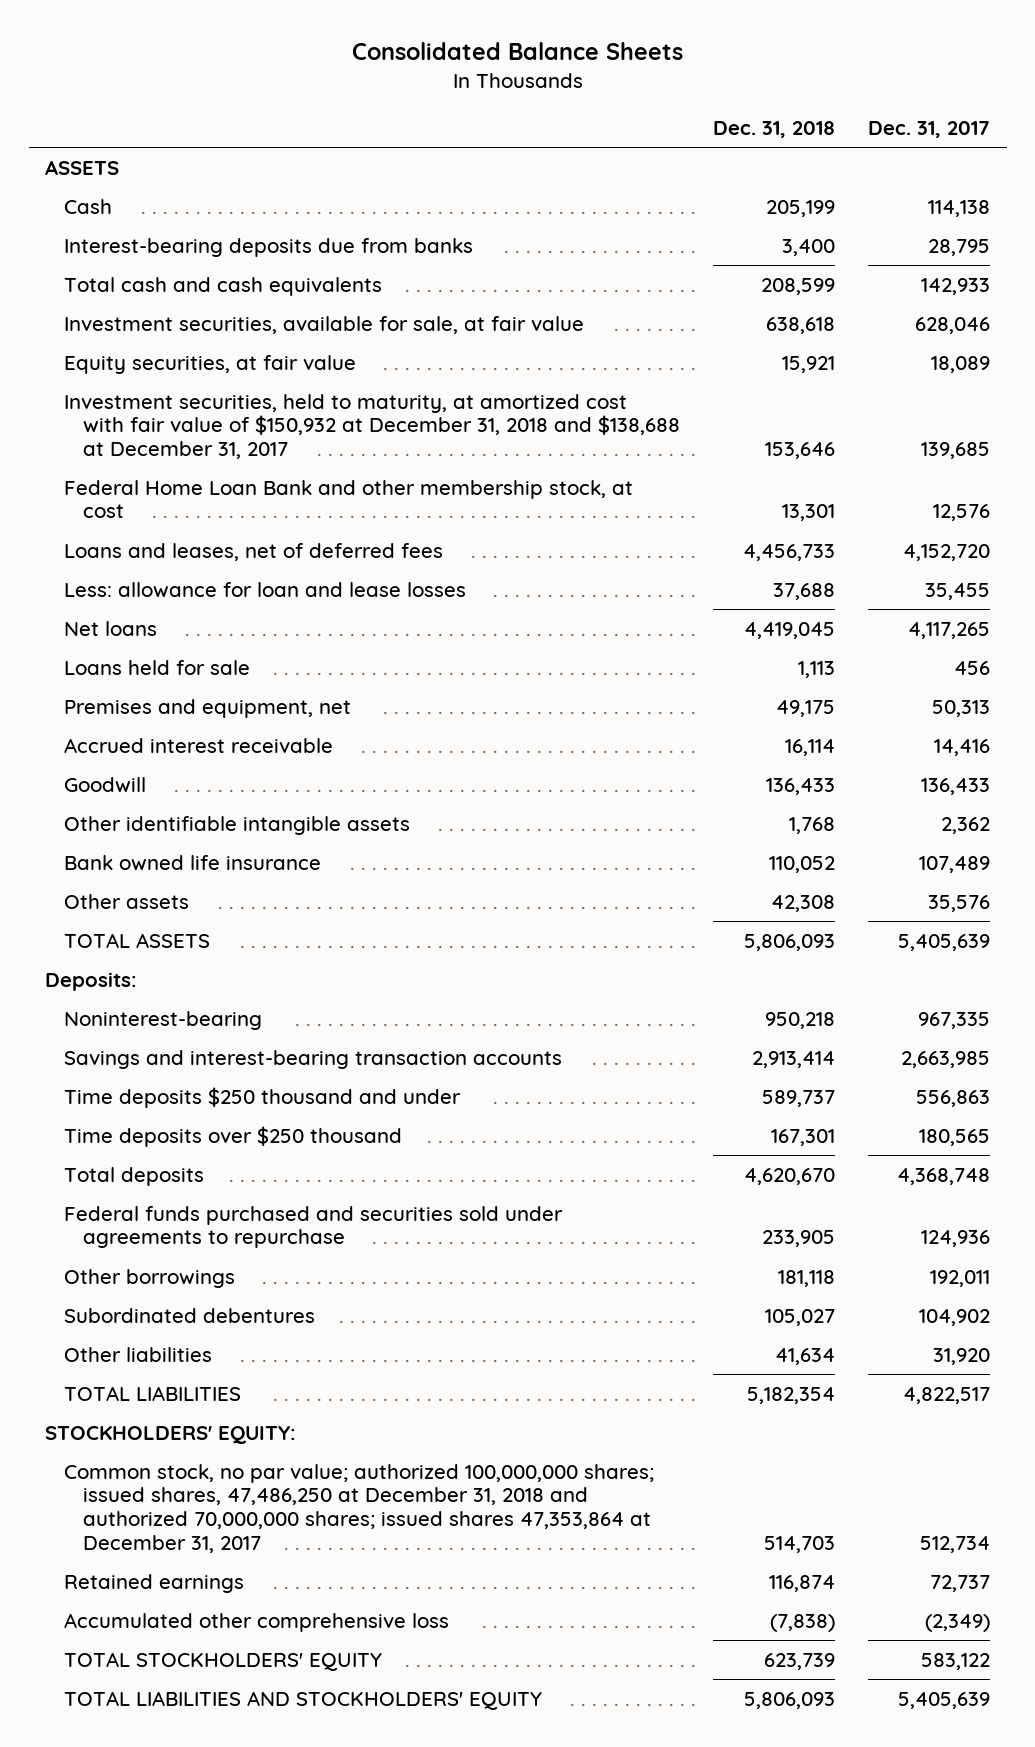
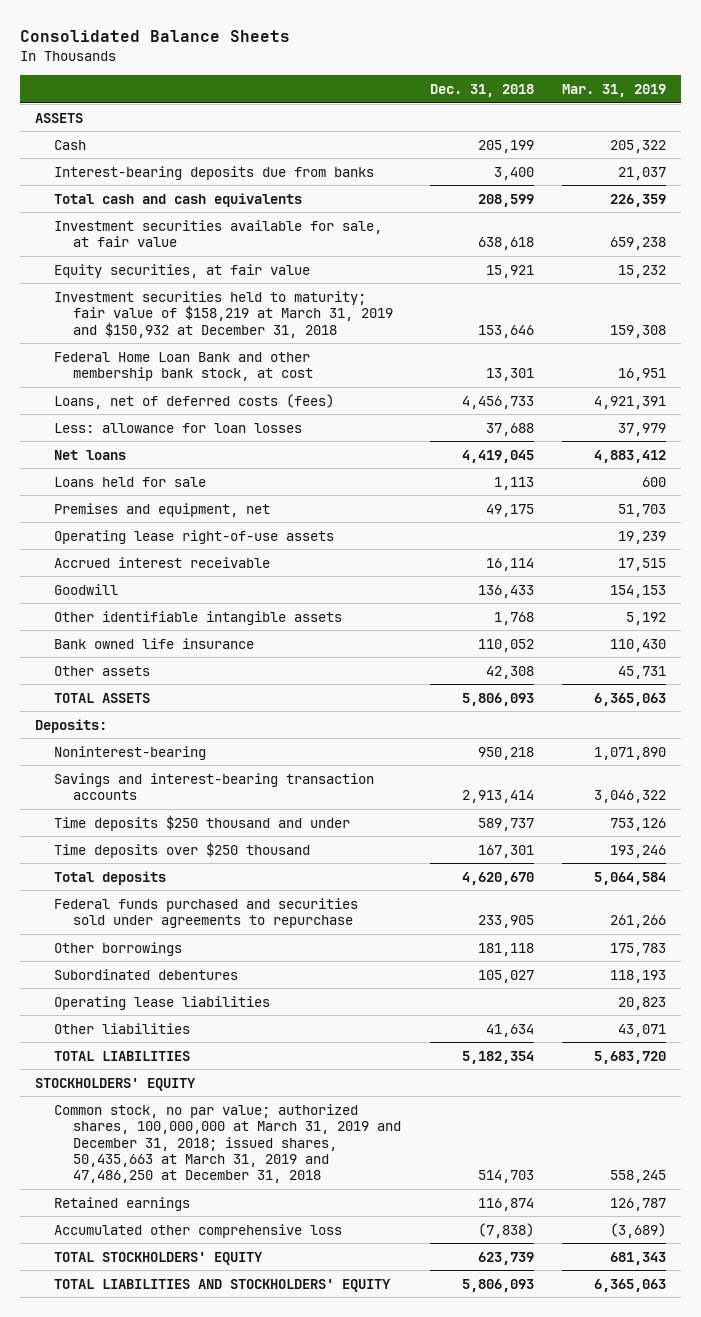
- | Dec. 31, 2018 | Dec. 31, 2017
+ | Dec. 31, 2018 | Mar. 31, 2019
- Investment securities, available for sale, at fair value | 638,618 | 628,046
+ Investment securities available for sale, at fair value | 638,618 | 659,238
- Investment securities, held to maturity, at amortized cost with fair value of $150,932 at December 31, 2018 and $138,688 at December 31, 2017 | 153,646 | 139,685
- Federal Home Loan Bank and other membership stock, at cost | 13,301 | 12,576
- Loans and leases, net of deferred fees | 4,456,733 | 4,152,720
- Less: allowance for loan and lease losses | 37,688 | 35,455
+ Investment securities held to maturity; fair value of $158,219 at March 31, 2019 and $150,932 at December 31, 2018 | 153,646 | 159,308
+ Federal Home Loan Bank and other membership bank stock, at cost | 13,301 | 16,951
+ Loans, net of deferred costs (fees) | 4,456,733 | 4,921,391
+ Less: allowance for loan losses | 37,688 | 37,979
+ Operating lease right-of-use assets | | 19,239
+ Operating lease liabilities | | 20,823
- STOCKHOLDERS' EQUITY:
- Common stock, no par value; authorized 100,000,000 shares; issued shares, 47,486,250 at December 31, 2018 and authorized 70,000,000 shares; issued shares 47,353,864 at December 31, 2017 | 514,703 | 512,734
+ STOCKHOLDERS' EQUITY
+ Common stock, no par value; authorized shares, 100,000,000 at March 31, 2019 and December 31, 2018; issued shares, 50,435,663 at March 31, 2019 and 47,486,250 at December 31, 2018 | 514,703 | 558,245

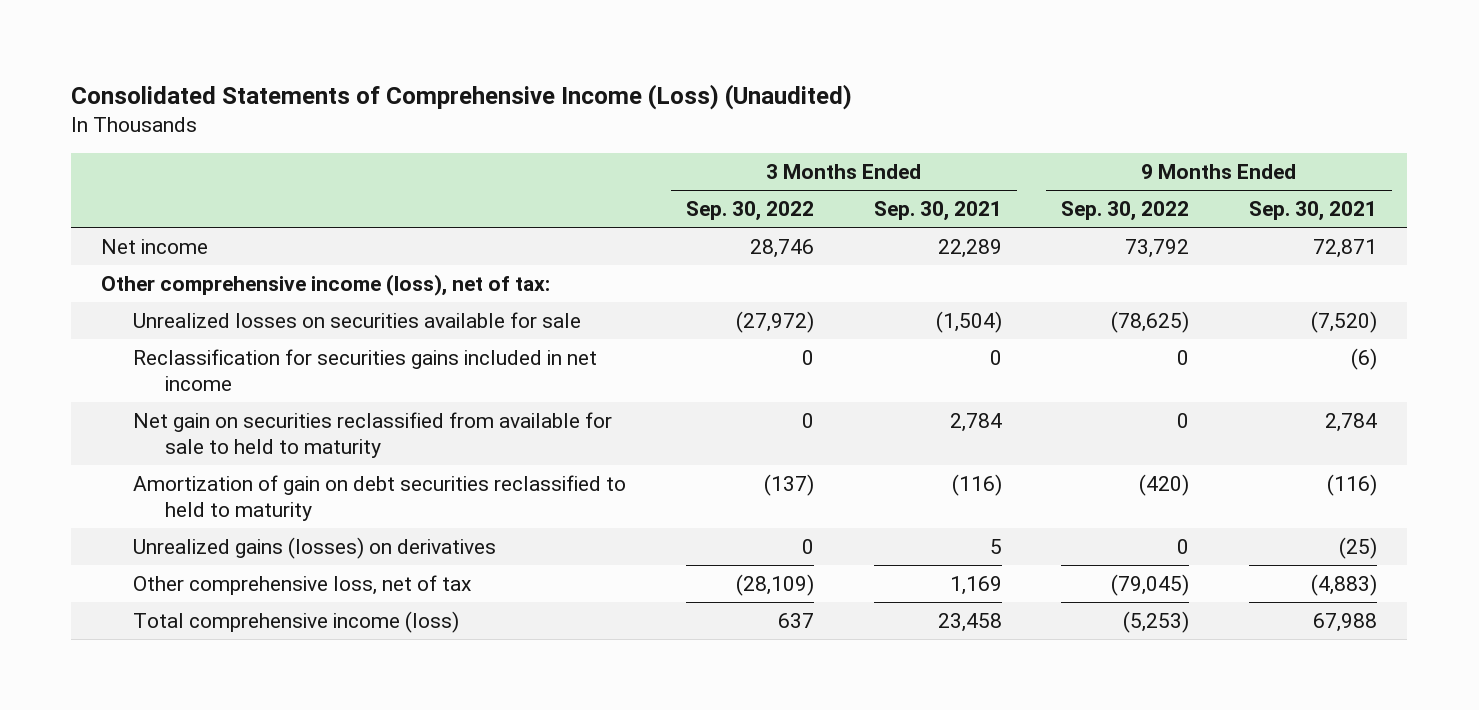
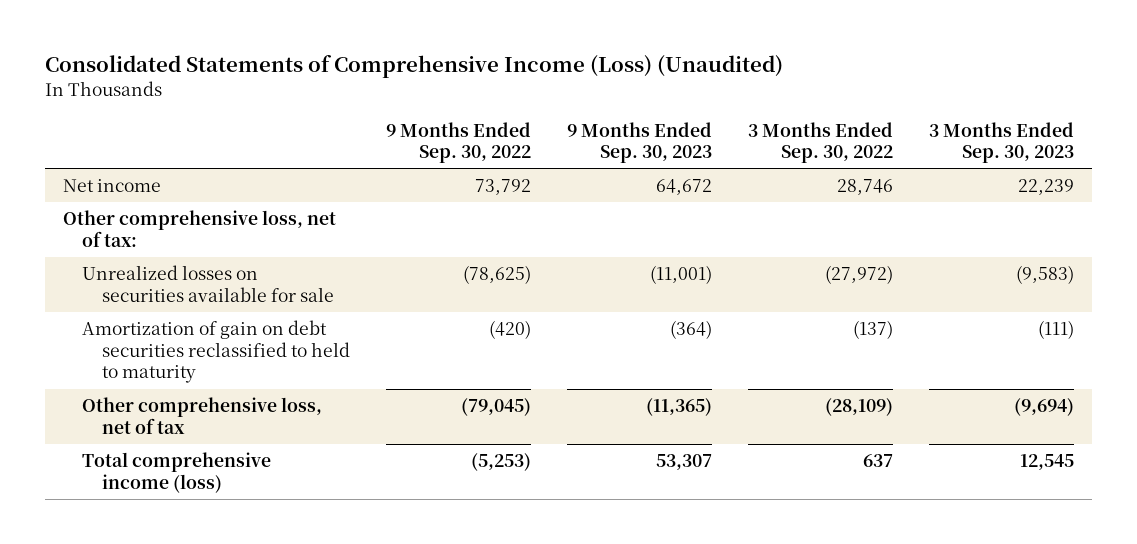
- | 3 Months Ended Sep. 30, 2022 | 3 Months Ended Sep. 30, 2021 | 9 Months Ended Sep. 30, 2022 | 9 Months Ended Sep. 30, 2021
+ | 9 Months Ended Sep. 30, 2022 | 9 Months Ended Sep. 30, 2023 | 3 Months Ended Sep. 30, 2022 | 3 Months Ended Sep. 30, 2023
- Other comprehensive income (loss), net of tax:
+ Other comprehensive loss, net of tax:
- Reclassification for securities gains included in net income | 0 | 0 | 0 | (6)
- Net gain on securities reclassified from available for sale to held to maturity | 0 | 2,784 | 0 | 2,784
- Unrealized gains (losses) on derivatives | 0 | 5 | 0 | (25)

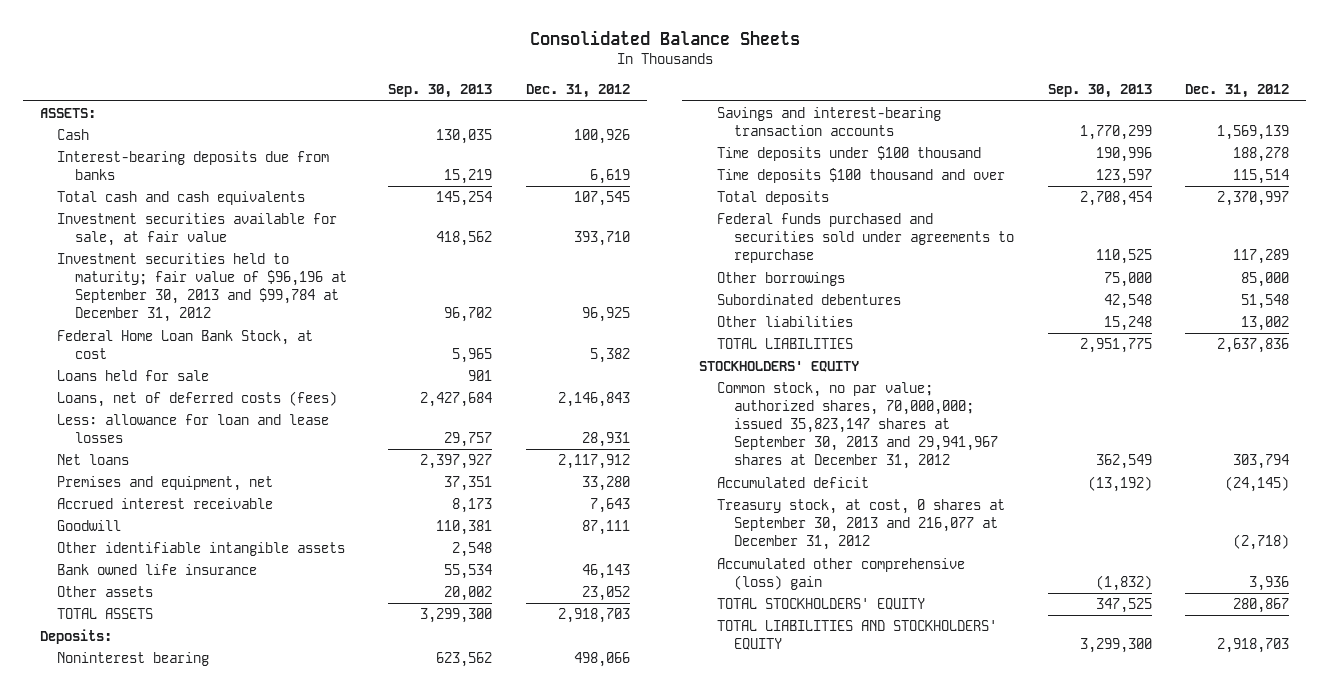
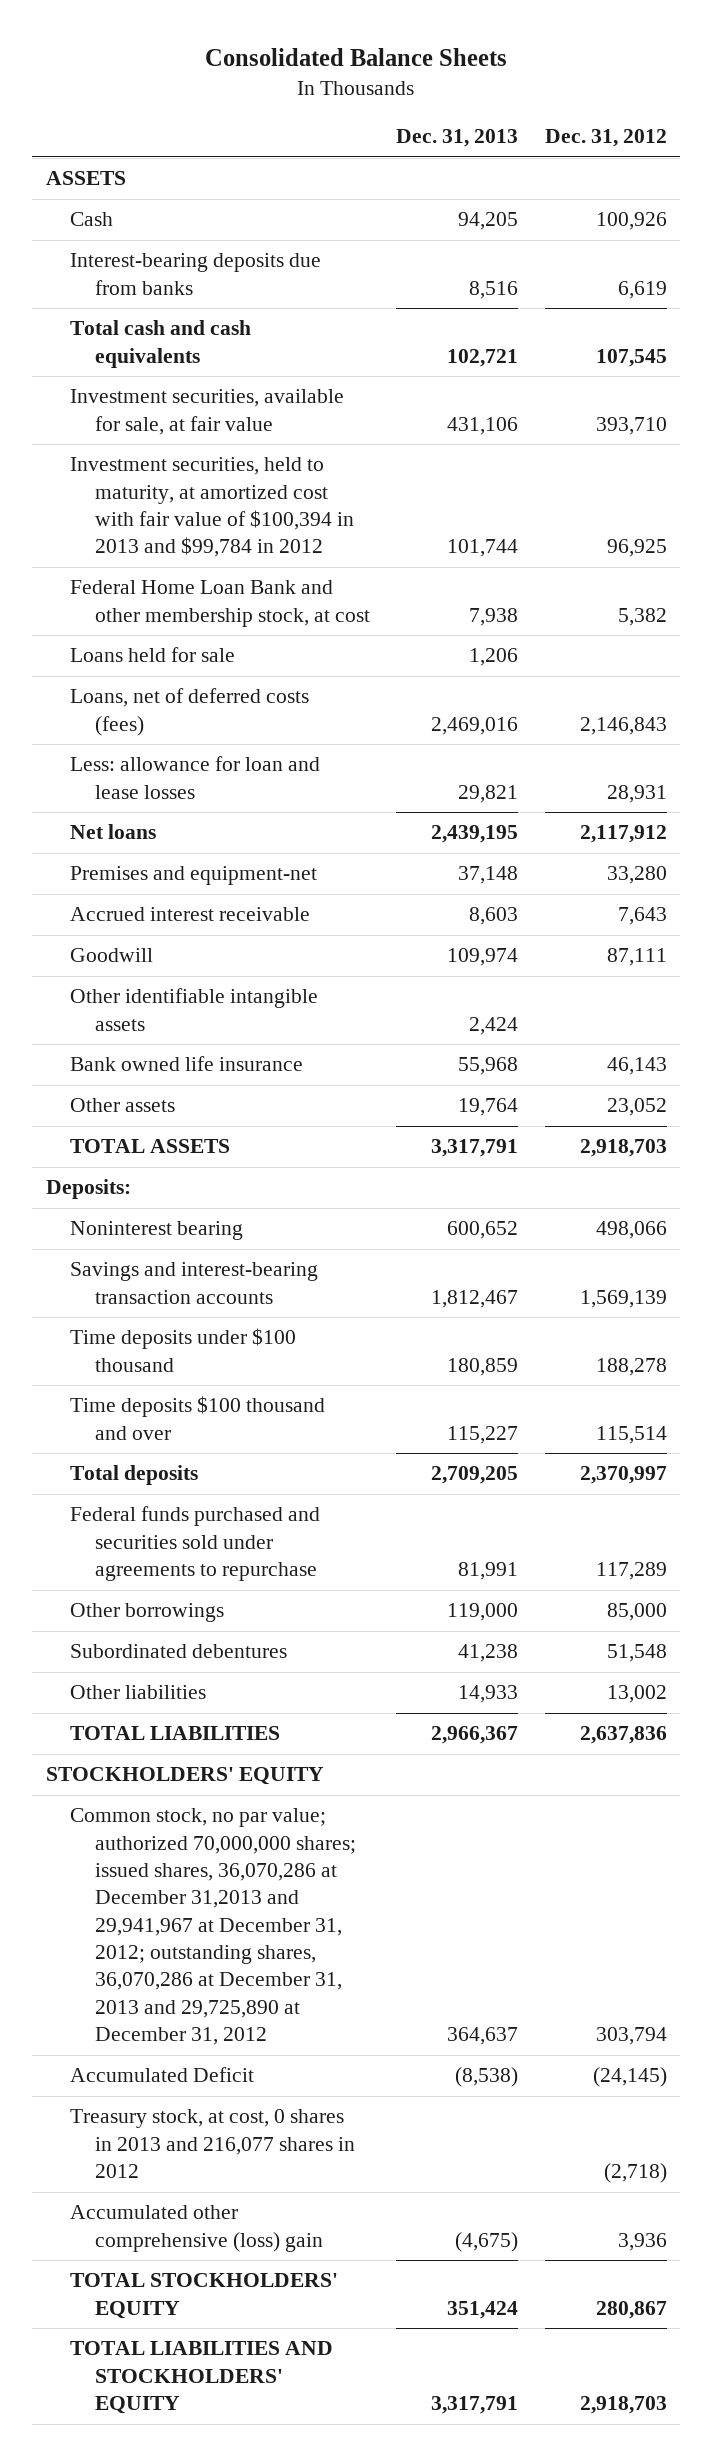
- | Sep. 30, 2013 | Dec. 31, 2012
+ | Dec. 31, 2013 | Dec. 31, 2012
- ASSETS:
+ ASSETS
- Investment securities available for sale, at fair value | 418,562 | 393,710
- Investment securities held to maturity; fair value of $96,196 at September 30, 2013 and $99,784 at December 31, 2012 | 96,702 | 96,925
- Federal Home Loan Bank Stock, at cost | 5,965 | 5,382
+ Investment securities, available for sale, at fair value | 431,106 | 393,710
+ Investment securities, held to maturity, at amortized cost with fair value of $100,394 in 2013 and $99,784 in 2012 | 101,744 | 96,925
+ Federal Home Loan Bank and other membership stock, at cost | 7,938 | 5,382
- Premises and equipment, net | 37,351 | 33,280
+ Premises and equipment-net | 37,148 | 33,280
- Common stock, no par value; authorized shares, 70,000,000; issued 35,823,147 shares at September 30, 2013 and 29,941,967 shares at December 31, 2012 | 362,549 | 303,794
- Accumulated deficit | (13,192) | (24,145)
- Treasury stock, at cost, 0 shares at September 30, 2013 and 216,077 at December 31, 2012 | | (2,718)
+ Common stock, no par value; authorized 70,000,000 shares; issued shares, 36,070,286 at December 31,2013 and 29,941,967 at December 31, 2012; outstanding shares, 36,070,286 at December 31, 2013 and 29,725,890 at December 31, 2012 | 364,637 | 303,794
+ Accumulated Deficit | (8,538) | (24,145)
+ Treasury stock, at cost, 0 shares in 2013 and 216,077 shares in 2012 | | (2,718)

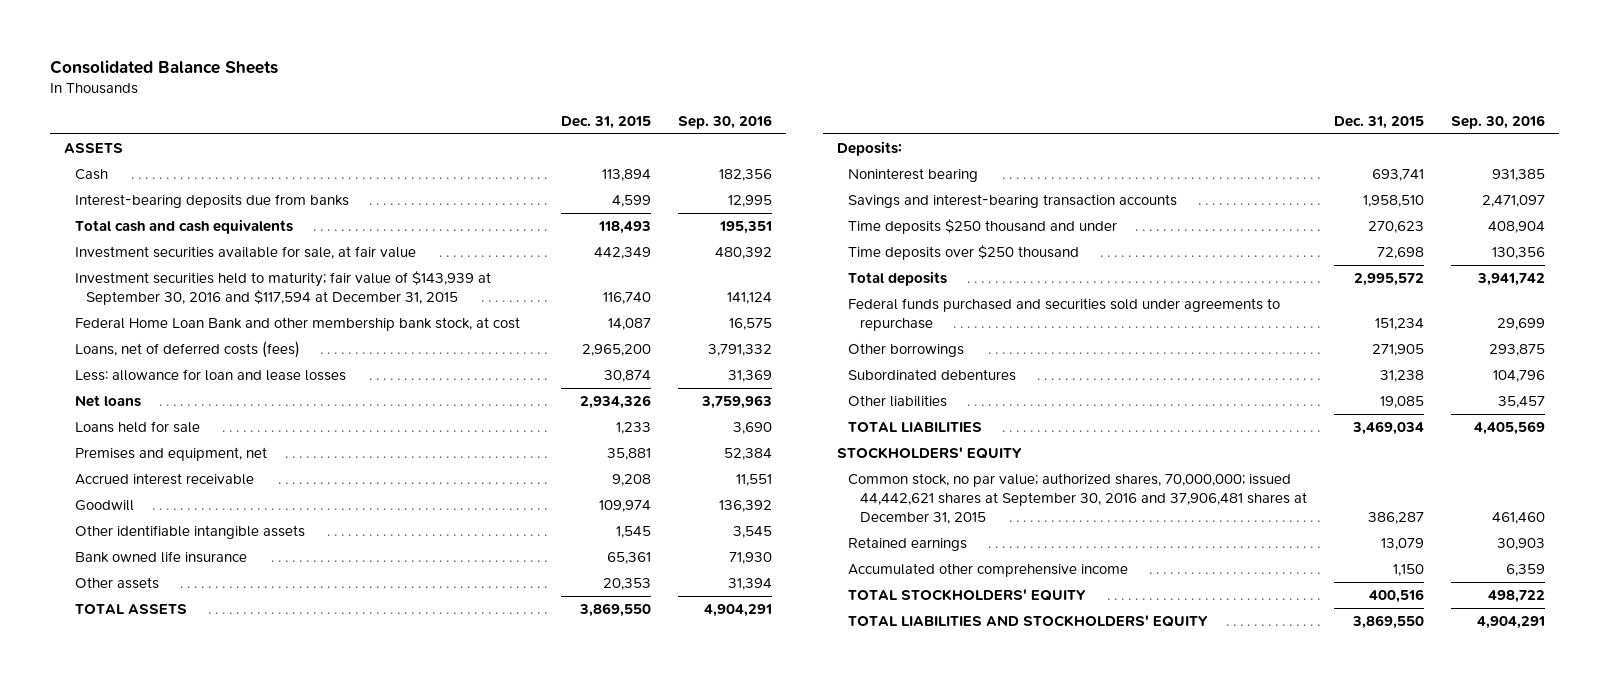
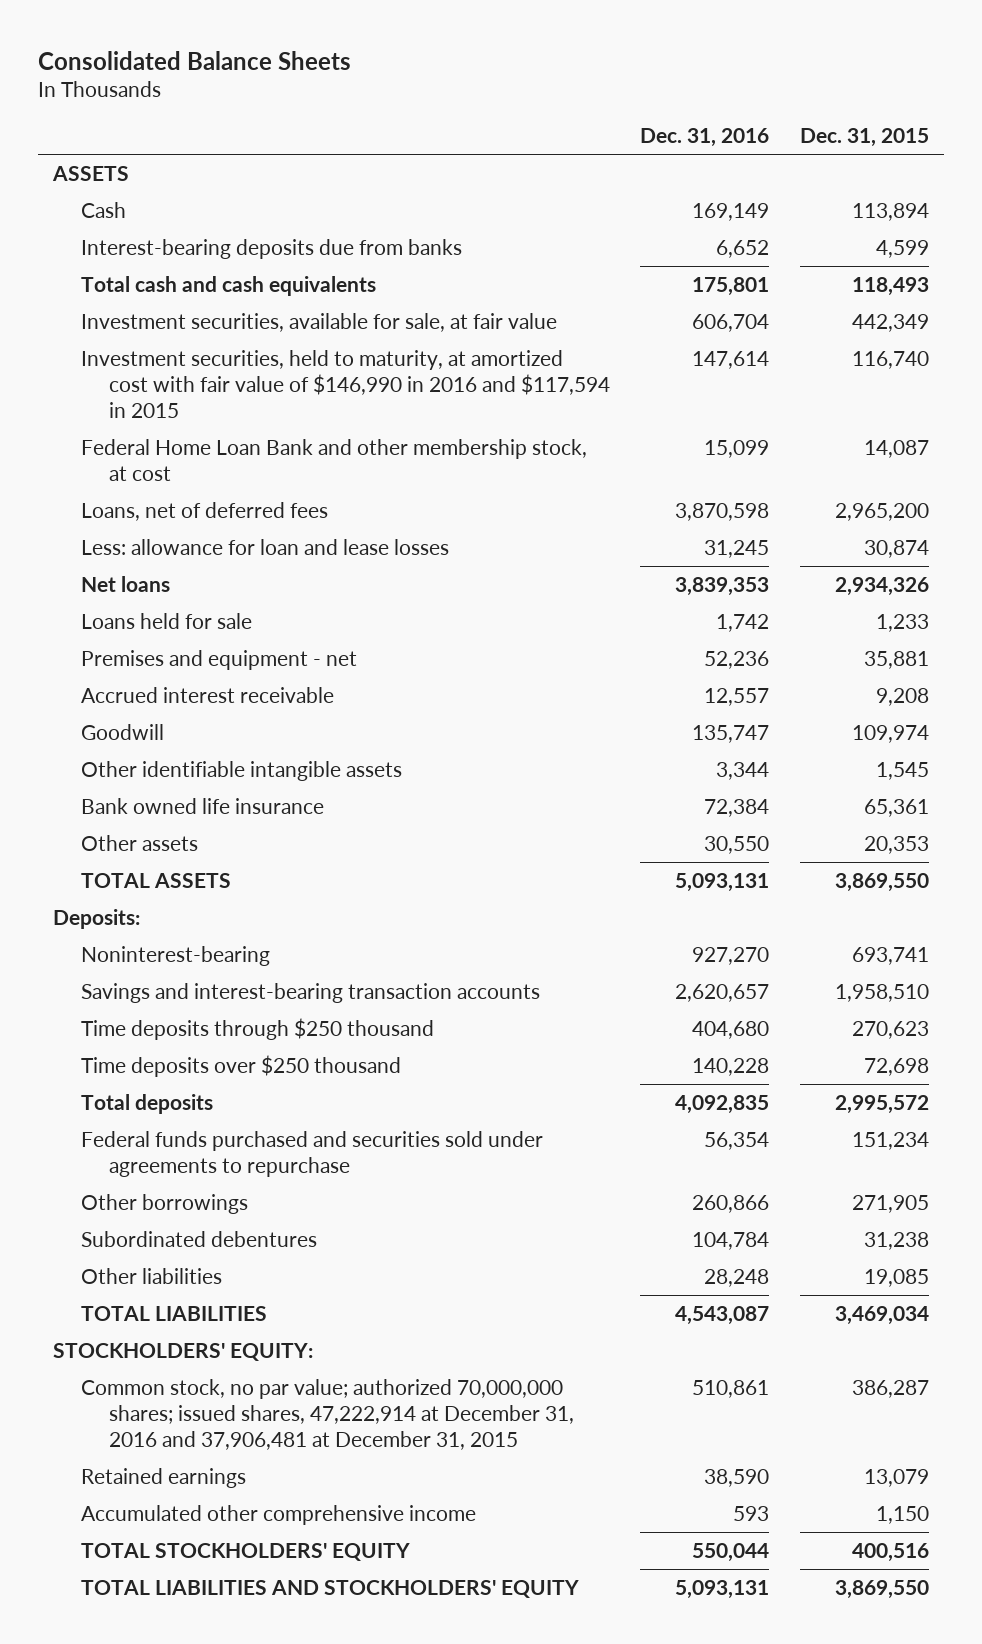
- | Dec. 31, 2015 | Sep. 30, 2016
+ | Dec. 31, 2016 | Dec. 31, 2015
- Investment securities available for sale, at fair value | 442,349 | 480,392
- Investment securities held to maturity; fair value of $143,939 at September 30, 2016 and $117,594 at December 31, 2015 | 116,740 | 141,124
- Federal Home Loan Bank and other membership bank stock, at cost | 14,087 | 16,575
- Loans, net of deferred costs (fees) | 2,965,200 | 3,791,332
+ Investment securities, available for sale, at fair value | 606,704 | 442,349
+ Investment securities, held to maturity, at amortized cost with fair value of $146,990 in 2016 and $117,594 in 2015 | 147,614 | 116,740
+ Federal Home Loan Bank and other membership stock, at cost | 15,099 | 14,087
+ Loans, net of deferred fees | 3,870,598 | 2,965,200
- Premises and equipment, net | 35,881 | 52,384
+ Premises and equipment - net | 52,236 | 35,881
- Noninterest bearing | 693,741 | 931,385
+ Noninterest-bearing | 927,270 | 693,741
- Time deposits $250 thousand and under | 270,623 | 408,904
+ Time deposits through $250 thousand | 404,680 | 270,623
- STOCKHOLDERS' EQUITY
- Common stock, no par value; authorized shares, 70,000,000; issued 44,442,621 shares at September 30, 2016 and 37,906,481 shares at December 31, 2015 | 386,287 | 461,460
+ STOCKHOLDERS' EQUITY:
+ Common stock, no par value; authorized 70,000,000 shares; issued shares, 47,222,914 at December 31, 2016 and 37,906,481 at December 31, 2015 | 510,861 | 386,287

